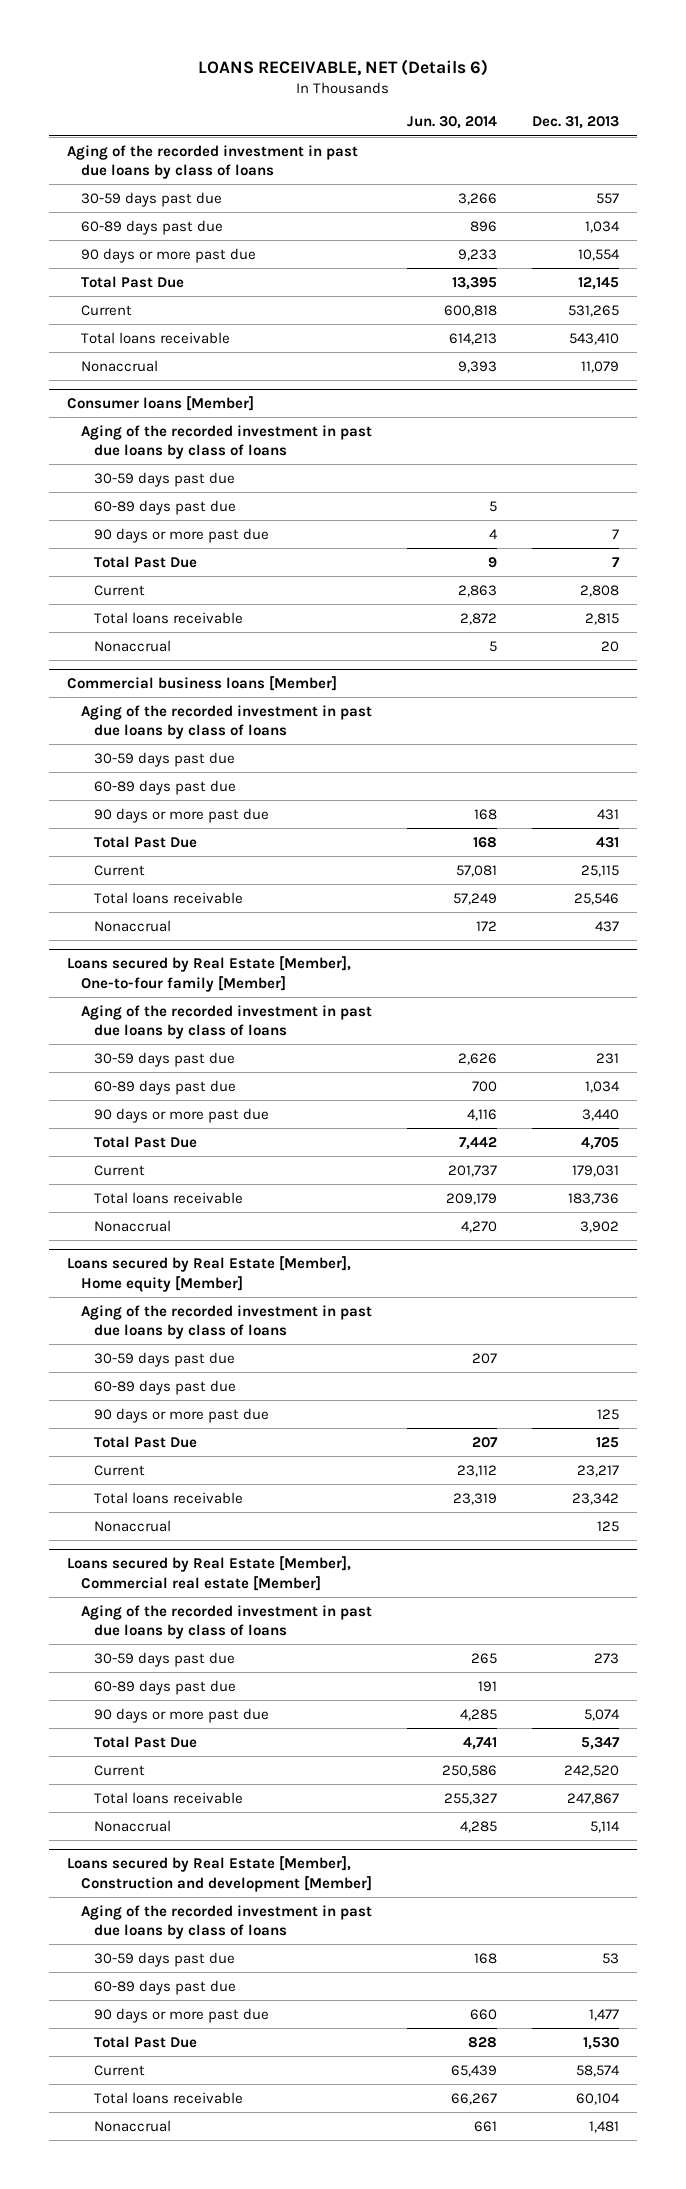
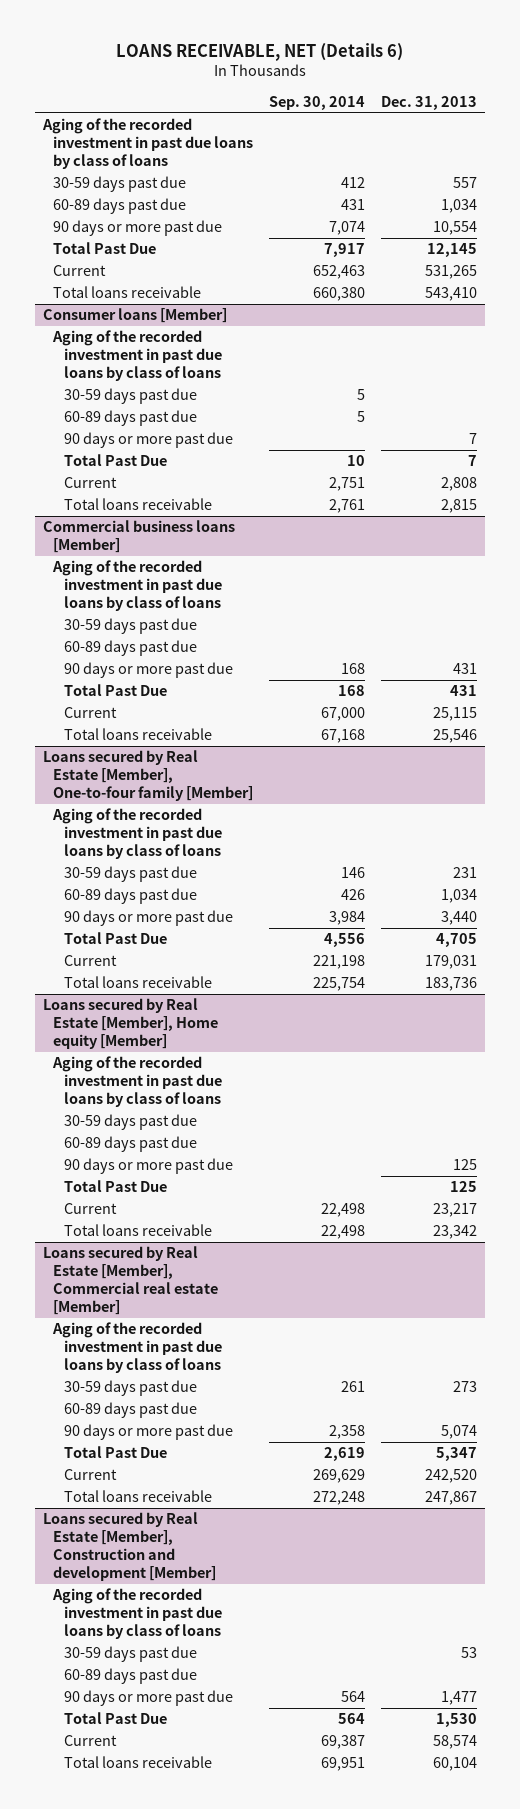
- | Jun. 30, 2014 | Dec. 31, 2013
+ | Sep. 30, 2014 | Dec. 31, 2013
- Nonaccrual | 9,393 | 11,079
@ Consumer loans [Member]
- Nonaccrual | 5 | 20
@ Commercial business loans [Member]
- Nonaccrual | 172 | 437
@ Loans secured by Real Estate [Member], One-to-four family [Member]
- Nonaccrual | 4,270 | 3,902
@ Loans secured by Real Estate [Member], Home equity [Member]
- Nonaccrual | | 125
@ Loans secured by Real Estate [Member], Commercial real estate [Member]
- Nonaccrual | 4,285 | 5,114
@ Loans secured by Real Estate [Member], Construction and development [Member]
- Nonaccrual | 661 | 1,481

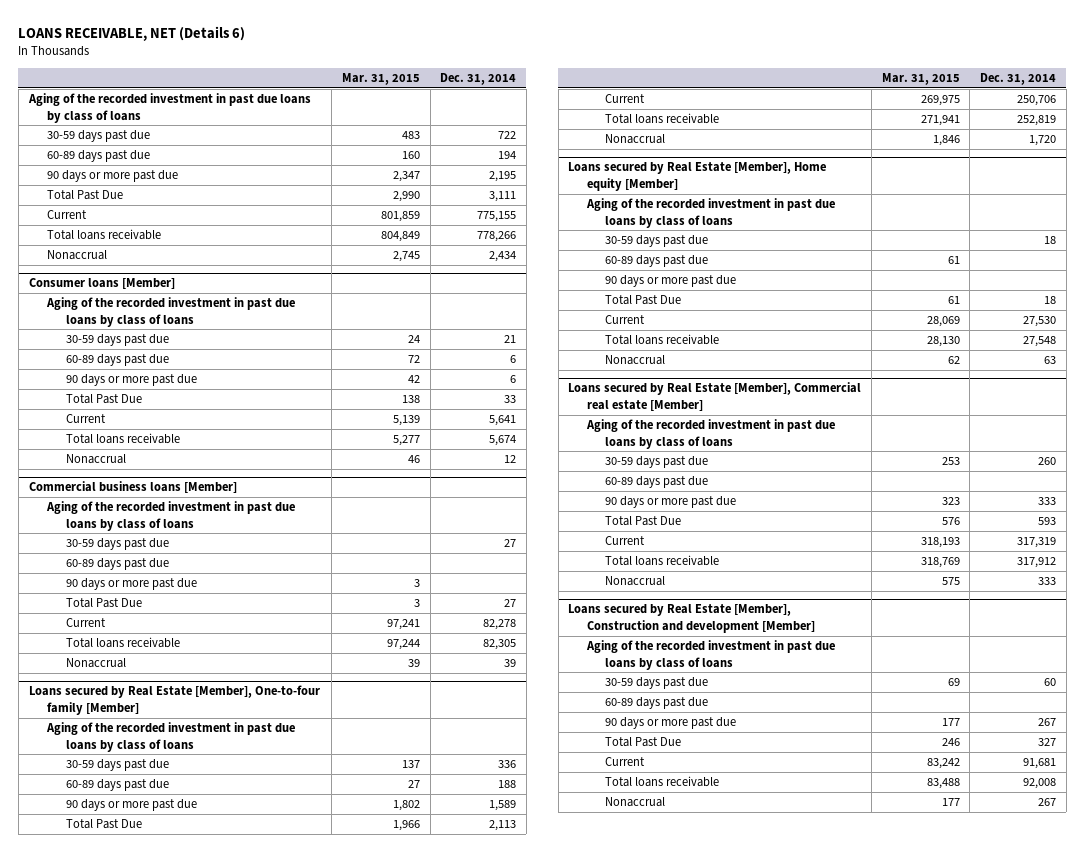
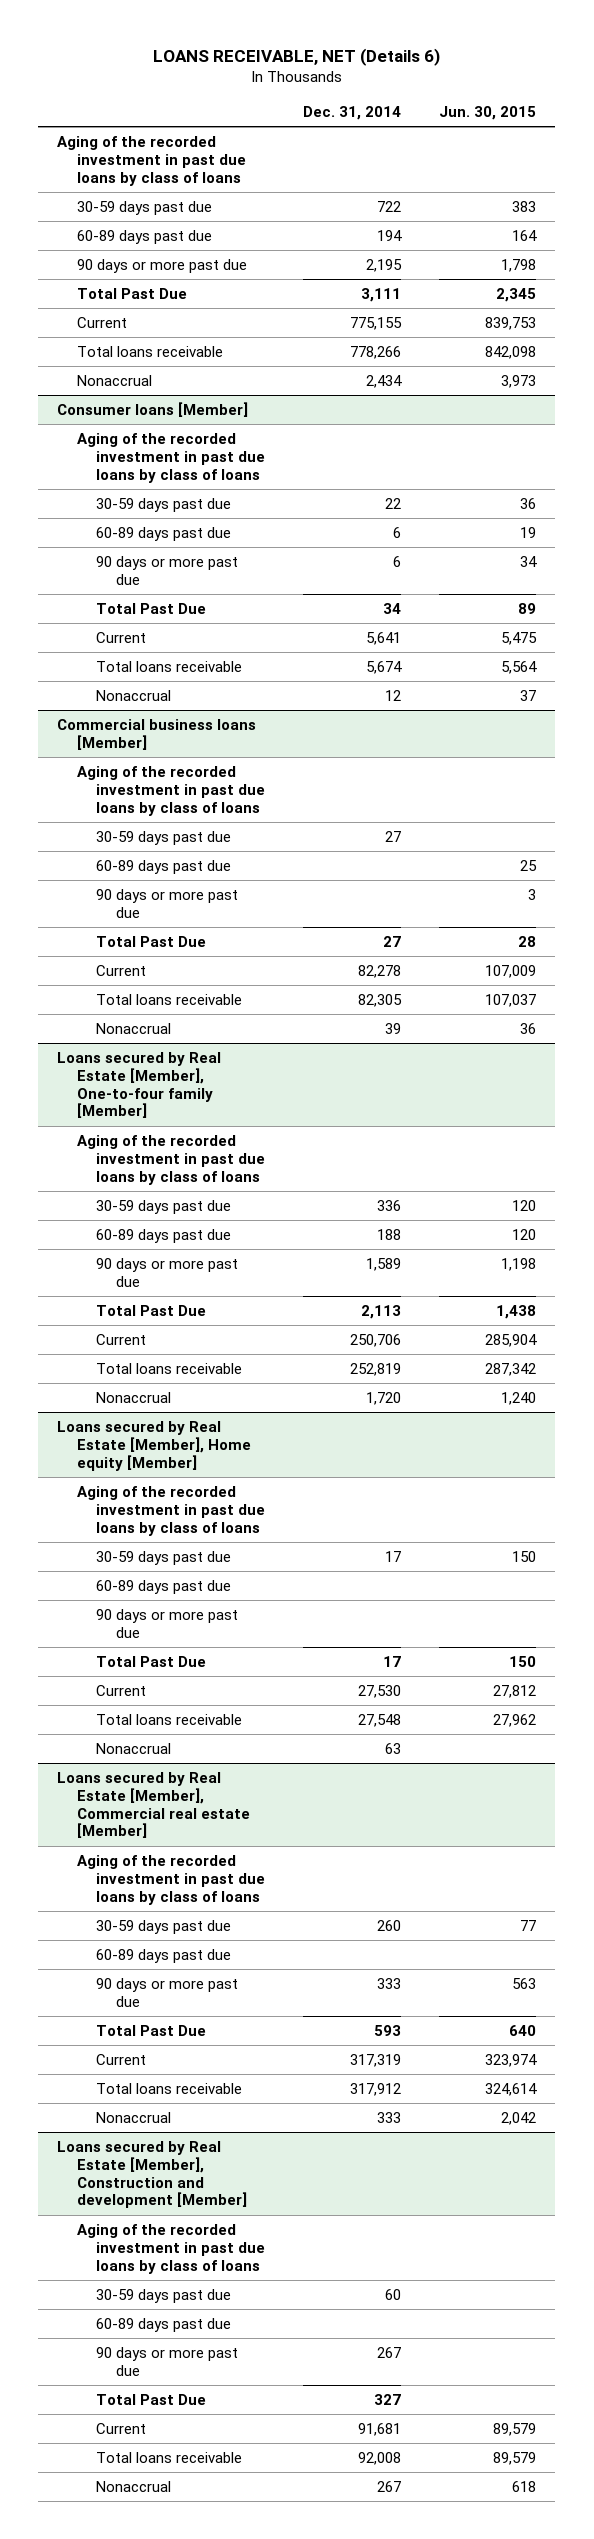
- | Mar. 31, 2015 | Dec. 31, 2014
+ | Dec. 31, 2014 | Jun. 30, 2015
@ Consumer loans [Member]
- 30-59 days past due | 24 | 21
+ 30-59 days past due | 22 | 36
- Total Past Due | 138 | 33
+ Total Past Due | 34 | 89
@ Loans secured by Real Estate [Member], Home equity [Member]
- 30-59 days past due | | 18
+ 30-59 days past due | 17 | 150
- Total Past Due | 61 | 18
+ Total Past Due | 17 | 150

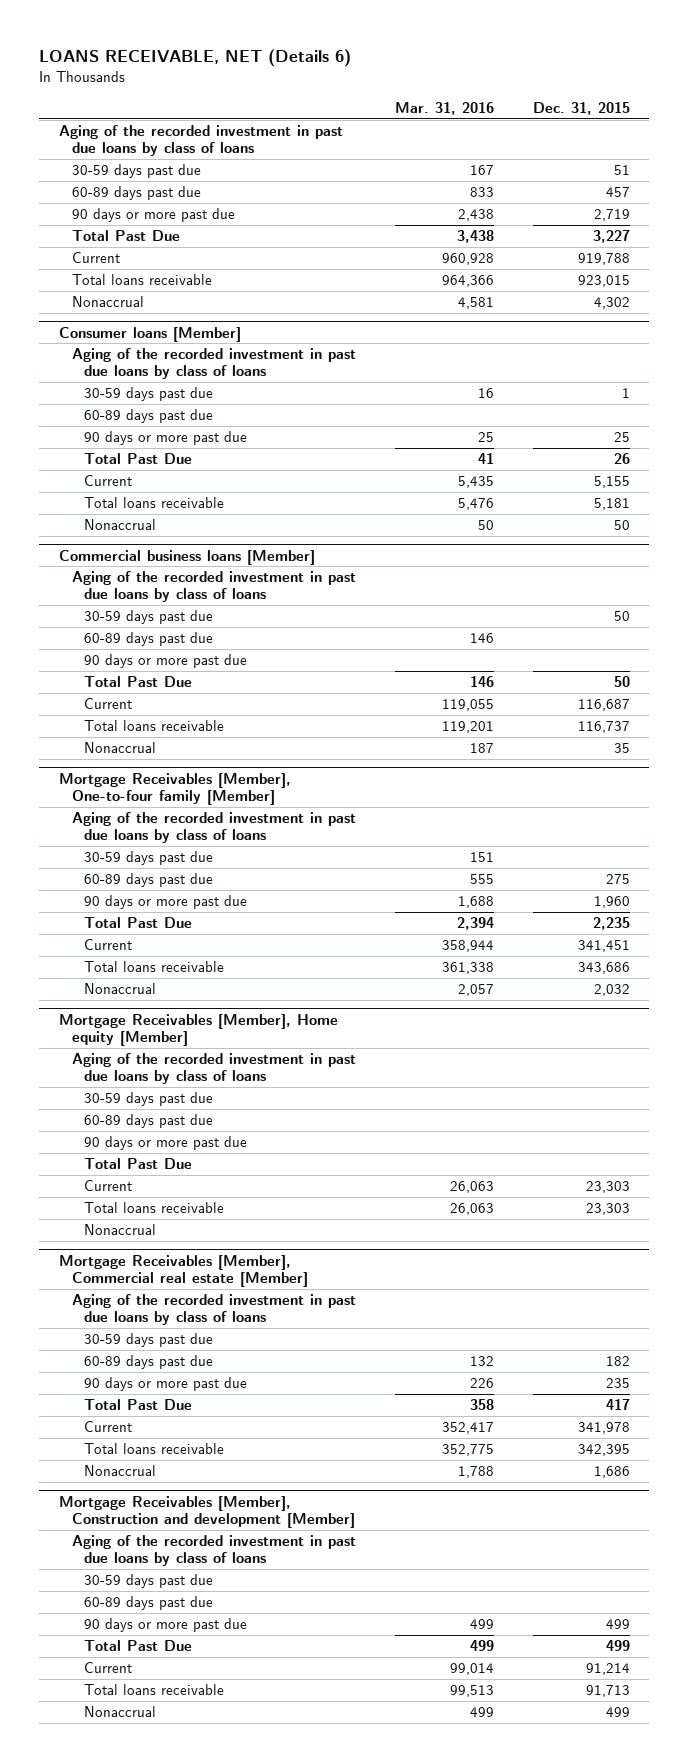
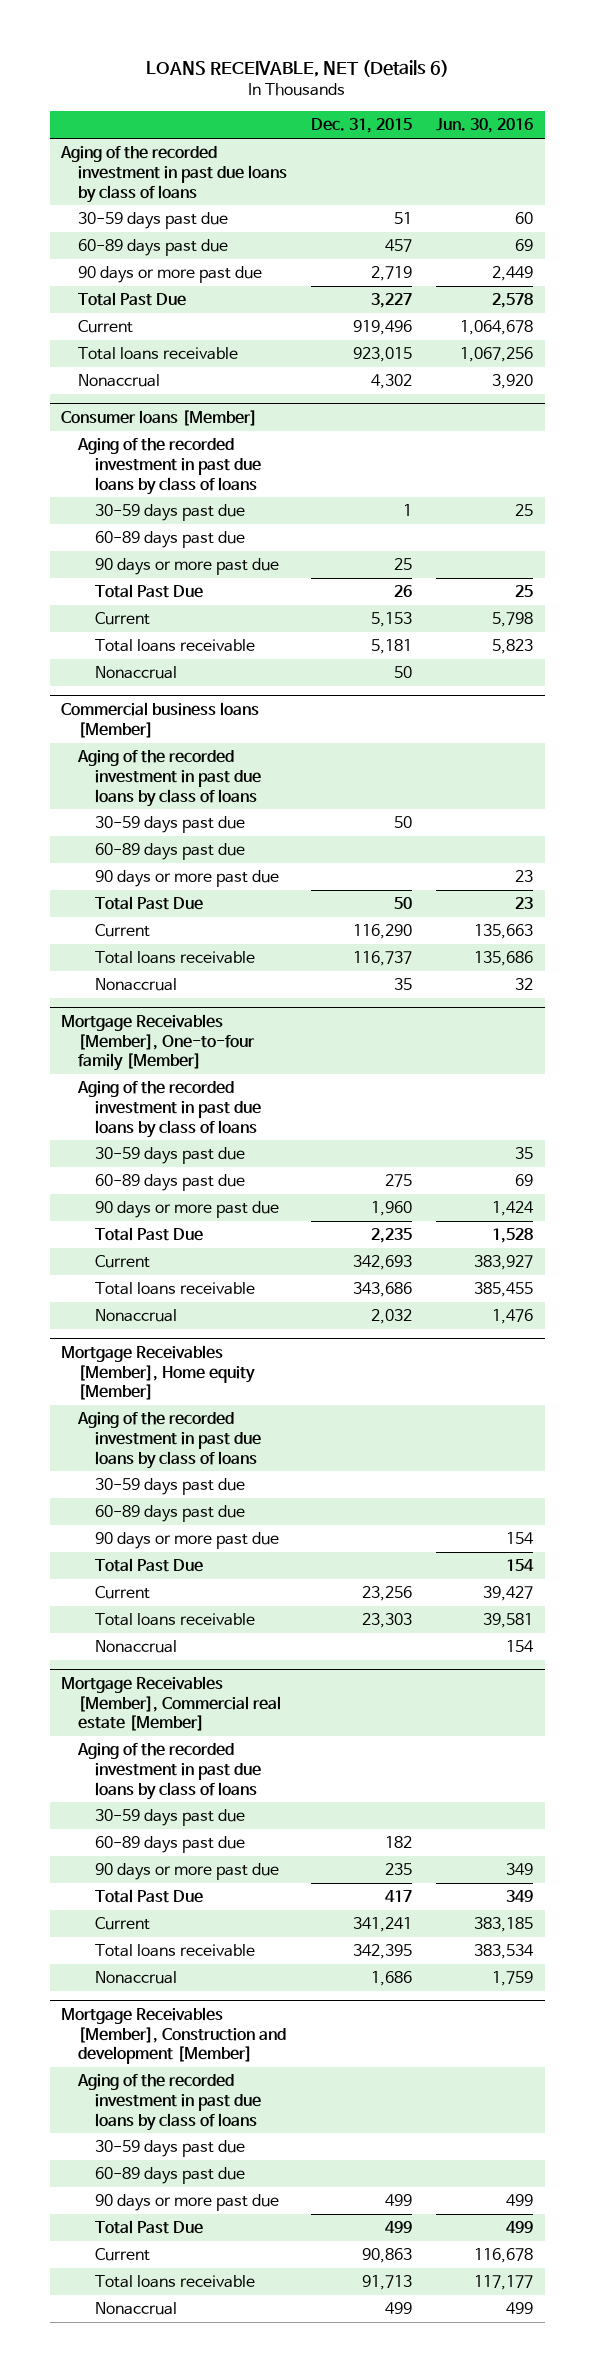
- | Mar. 31, 2016 | Dec. 31, 2015
+ | Dec. 31, 2015 | Jun. 30, 2016
- Current | 960,928 | 919,788
+ Current | 919,496 | 1,064,678
@ Consumer loans [Member]
- Current | 5,435 | 5,155
+ Current | 5,153 | 5,798
@ Commercial business loans [Member]
- Current | 119,055 | 116,687
+ Current | 116,290 | 135,663
@ Mortgage Receivables [Member], One-to-four family [Member]
- Current | 358,944 | 341,451
+ Current | 342,693 | 383,927
@ Mortgage Receivables [Member], Home equity [Member]
- Current | 26,063 | 23,303
+ Current | 23,256 | 39,427
@ Mortgage Receivables [Member], Commercial real estate [Member]
- Current | 352,417 | 341,978
+ Current | 341,241 | 383,185
@ Mortgage Receivables [Member], Construction and development [Member]
- Current | 99,014 | 91,214
+ Current | 90,863 | 116,678

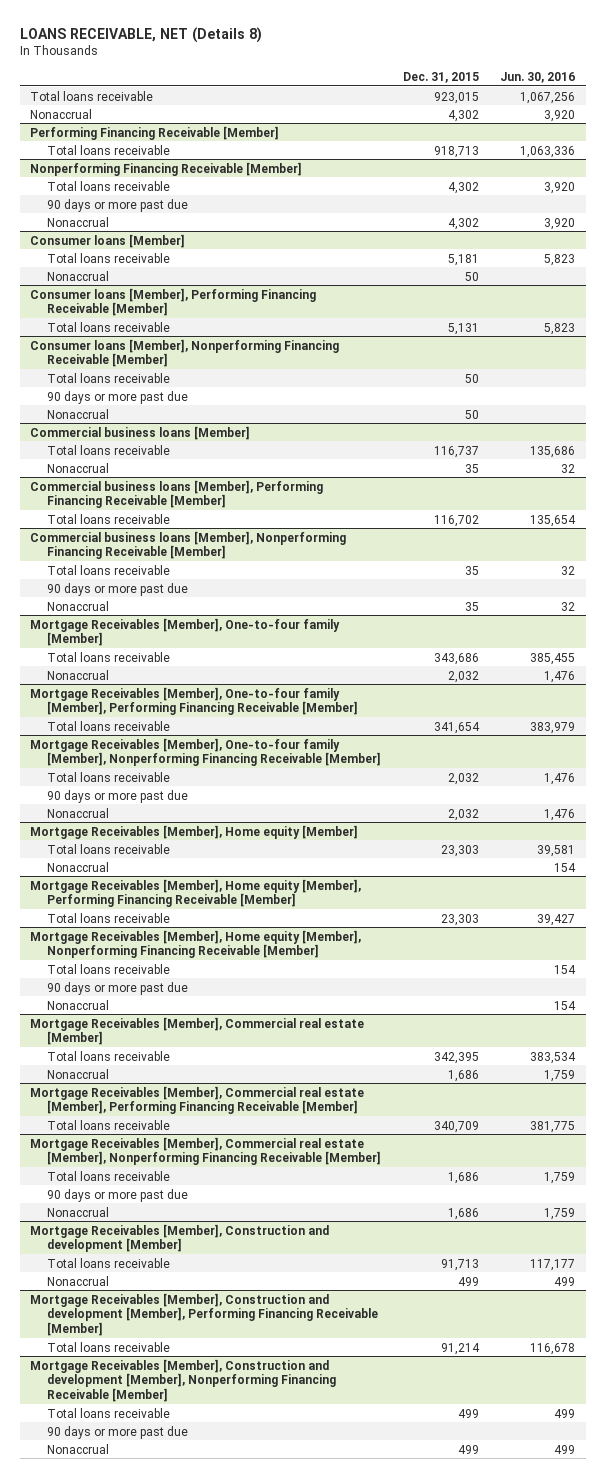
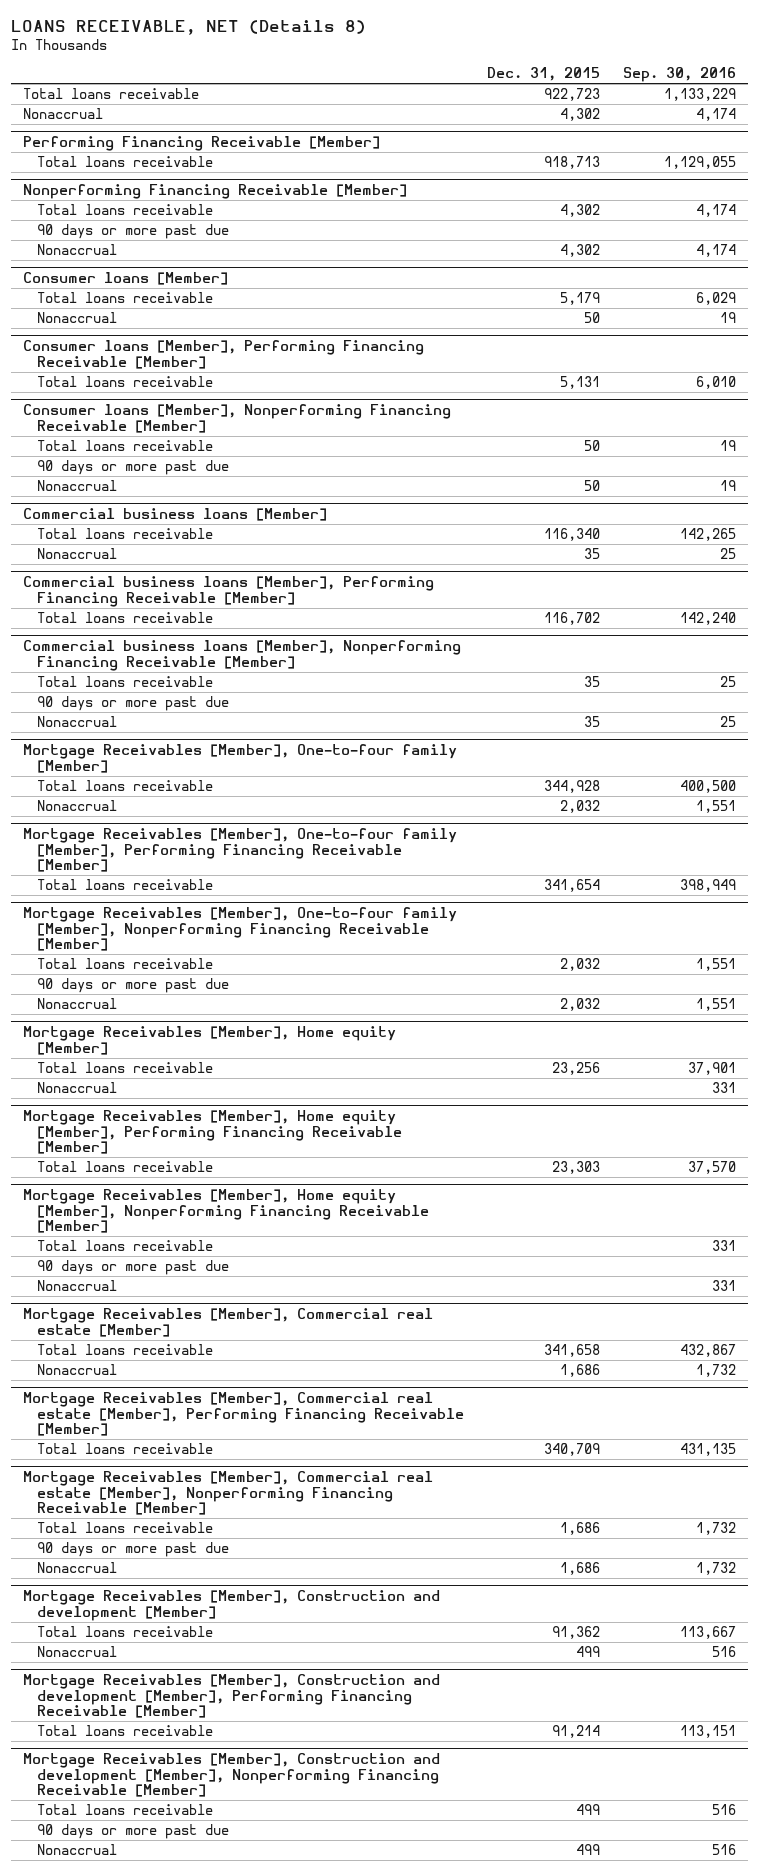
- | Dec. 31, 2015 | Jun. 30, 2016
+ | Dec. 31, 2015 | Sep. 30, 2016
- Total loans receivable | 923,015 | 1,067,256
+ Total loans receivable | 922,723 | 1,133,229
@ Consumer loans [Member]
- Total loans receivable | 5,181 | 5,823
+ Total loans receivable | 5,179 | 6,029
@ Commercial business loans [Member]
- Total loans receivable | 116,737 | 135,686
+ Total loans receivable | 116,340 | 142,265
@ Mortgage Receivables [Member], One-to-four family [Member]
- Total loans receivable | 343,686 | 385,455
+ Total loans receivable | 344,928 | 400,500
@ Mortgage Receivables [Member], Home equity [Member]
- Total loans receivable | 23,303 | 39,581
+ Total loans receivable | 23,256 | 37,901
@ Mortgage Receivables [Member], Commercial real estate [Member]
- Total loans receivable | 342,395 | 383,534
+ Total loans receivable | 341,658 | 432,867
@ Mortgage Receivables [Member], Construction and development [Member]
- Total loans receivable | 91,713 | 117,177
+ Total loans receivable | 91,362 | 113,667

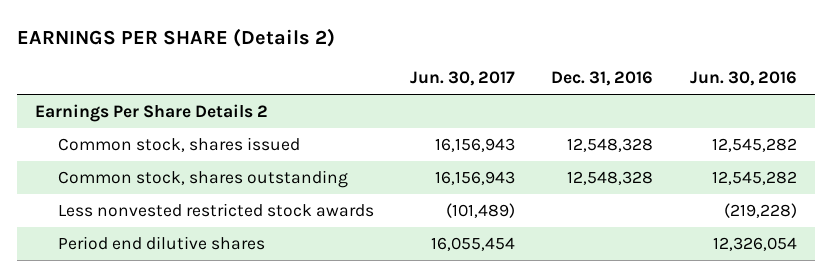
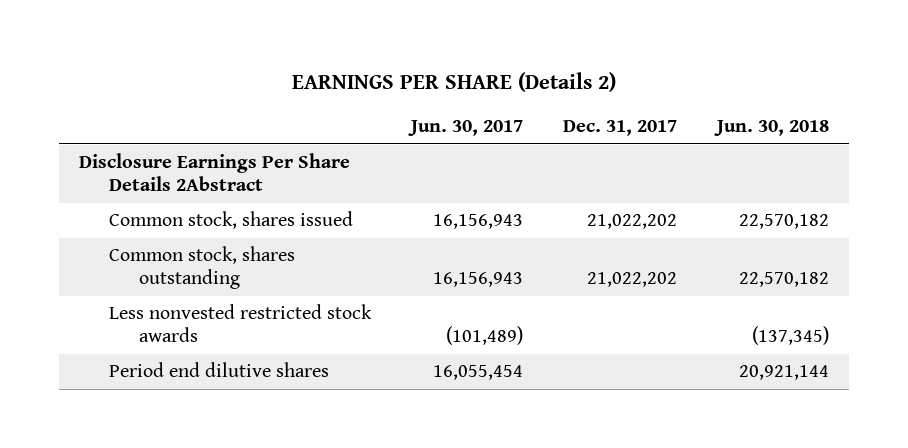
- | Jun. 30, 2017 | Dec. 31, 2016 | Jun. 30, 2016
+ | Jun. 30, 2017 | Dec. 31, 2017 | Jun. 30, 2018
- Earnings Per Share Details 2
+ Disclosure Earnings Per Share Details 2Abstract

